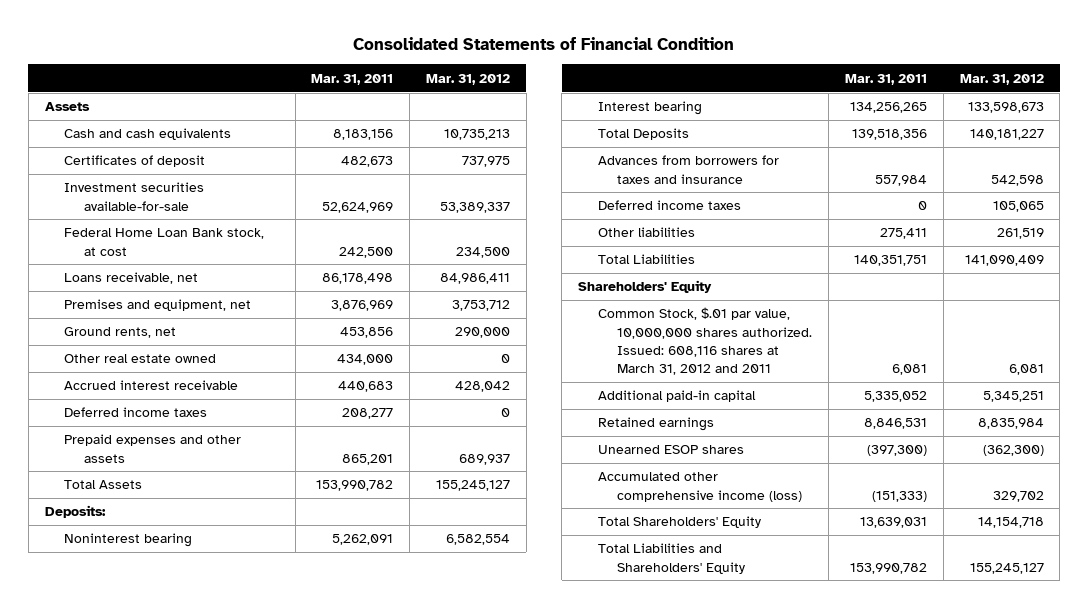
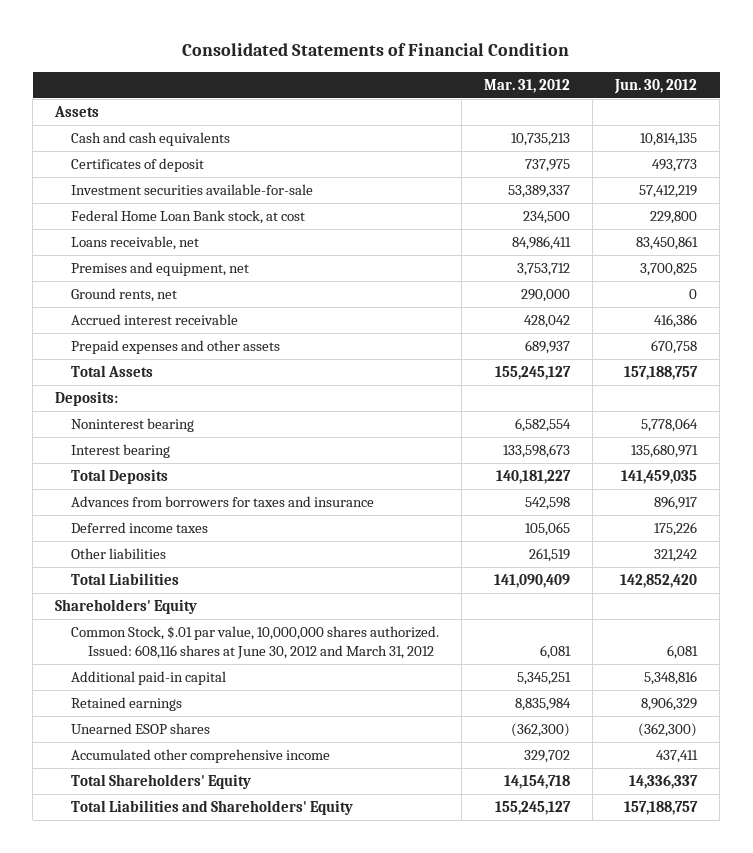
- | Mar. 31, 2011 | Mar. 31, 2012
+ | Mar. 31, 2012 | Jun. 30, 2012
- Other real estate owned | 434,000 | 0
- Deferred income taxes | 208,277 | 0
- Common Stock, $.01 par value, 10,000,000 shares authorized. Issued: 608,116 shares at March 31, 2012 and 2011 | 6,081 | 6,081
+ Common Stock, $.01 par value, 10,000,000 shares authorized. Issued: 608,116 shares at June 30, 2012 and March 31, 2012 | 6,081 | 6,081
- Accumulated other comprehensive income (loss) | (151,333) | 329,702
+ Accumulated other comprehensive income | 329,702 | 437,411

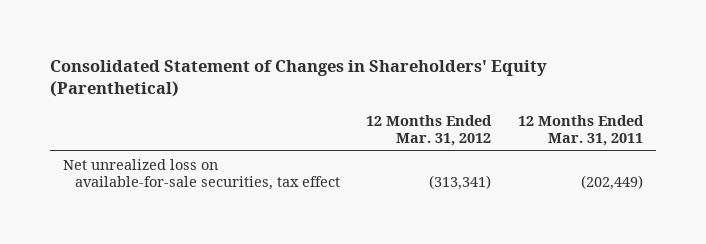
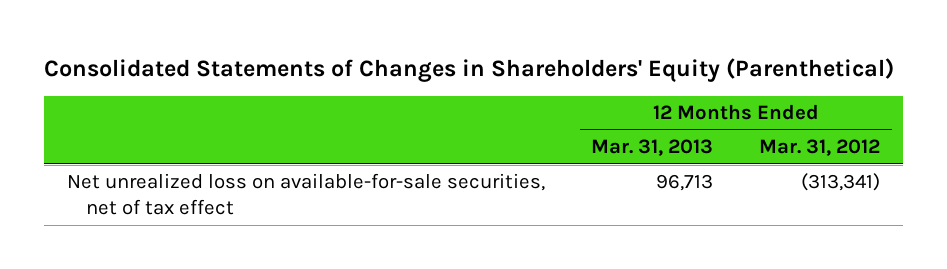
- Consolidated Statement of Changes in Shareholders' Equity (Parenthetical)
+ Consolidated Statements of Changes in Shareholders' Equity (Parenthetical)
- | 12 Months Ended Mar. 31, 2012 | 12 Months Ended Mar. 31, 2011
+ | 12 Months Ended Mar. 31, 2013 | 12 Months Ended Mar. 31, 2012
- Net unrealized loss on available-for-sale securities, tax effect | (313,341) | (202,449)
+ Net unrealized loss on available-for-sale securities, net of tax effect | 96,713 | (313,341)

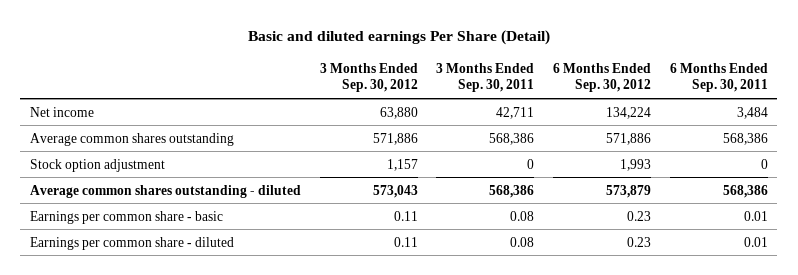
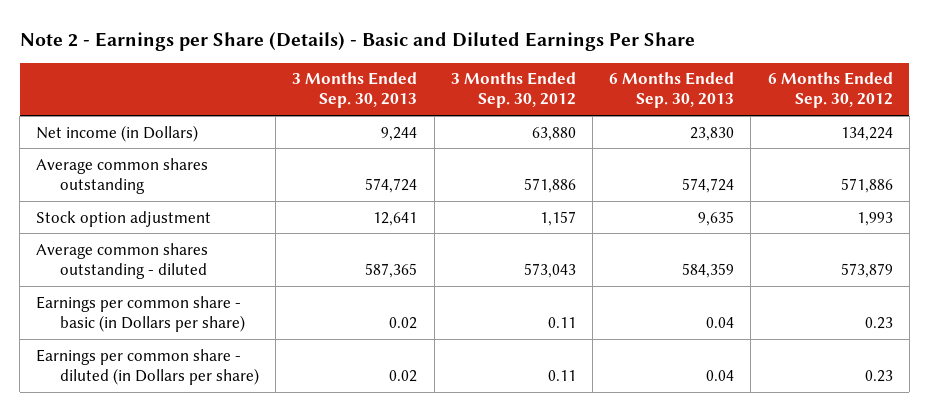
- Basic and diluted earnings Per Share (Detail)
+ Note 2 - Earnings per Share (Details) - Basic and Diluted Earnings Per Share
- | 3 Months Ended Sep. 30, 2012 | 3 Months Ended Sep. 30, 2011 | 6 Months Ended Sep. 30, 2012 | 6 Months Ended Sep. 30, 2011
+ | 3 Months Ended Sep. 30, 2013 | 3 Months Ended Sep. 30, 2012 | 6 Months Ended Sep. 30, 2013 | 6 Months Ended Sep. 30, 2012
- Net income | 63,880 | 42,711 | 134,224 | 3,484
+ Net income (in Dollars) | 9,244 | 63,880 | 23,830 | 134,224
- Earnings per common share - basic | 0.11 | 0.08 | 0.23 | 0.01
- Earnings per common share - diluted | 0.11 | 0.08 | 0.23 | 0.01
+ Earnings per common share - basic (in Dollars per share) | 0.02 | 0.11 | 0.04 | 0.23
+ Earnings per common share - diluted (in Dollars per share) | 0.02 | 0.11 | 0.04 | 0.23

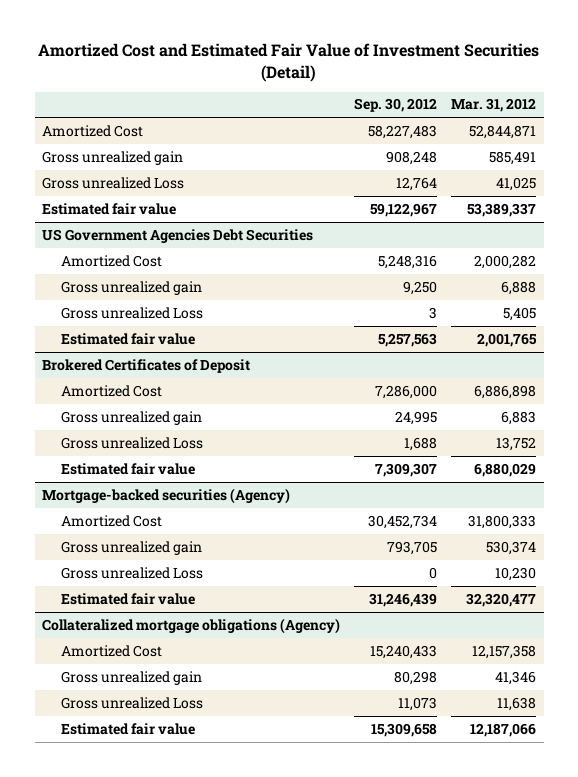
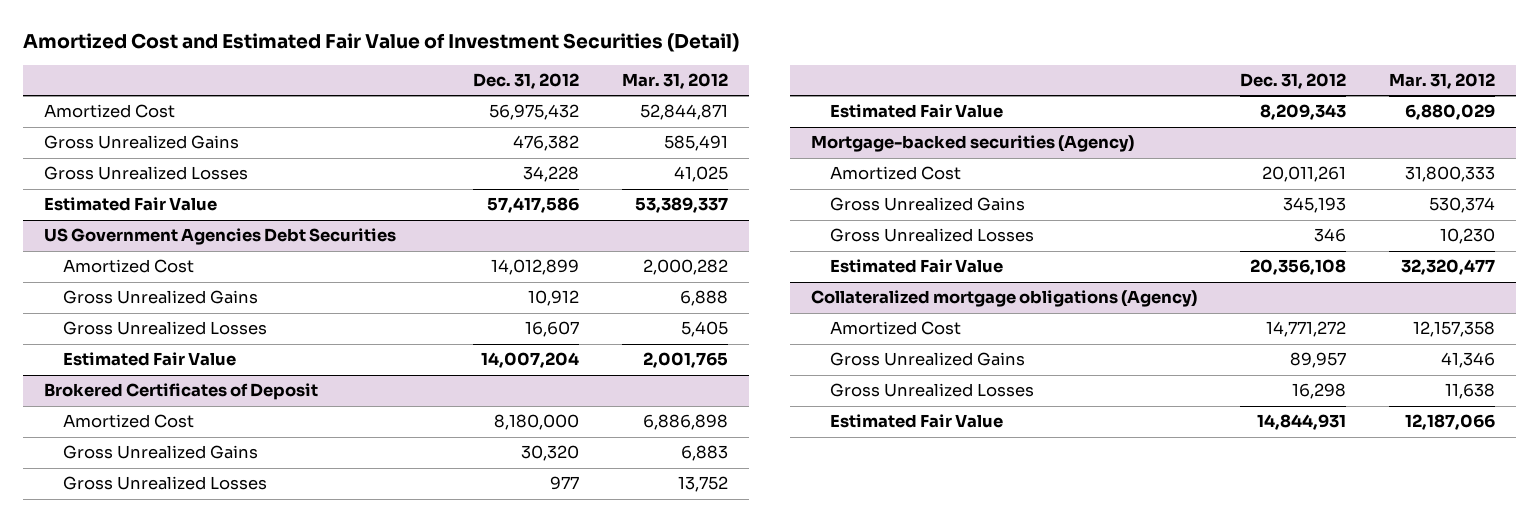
- | Sep. 30, 2012 | Mar. 31, 2012
+ | Dec. 31, 2012 | Mar. 31, 2012
- Gross unrealized gain | 908,248 | 585,491
- Gross unrealized Loss | 12,764 | 41,025
- Estimated fair value | 59,122,967 | 53,389,337
+ Gross Unrealized Gains | 476,382 | 585,491
+ Gross Unrealized Losses | 34,228 | 41,025
+ Estimated Fair Value | 57,417,586 | 53,389,337
@ US Government Agencies Debt Securities
- Gross unrealized gain | 9,250 | 6,888
- Gross unrealized Loss | 3 | 5,405
- Estimated fair value | 5,257,563 | 2,001,765
+ Gross Unrealized Gains | 10,912 | 6,888
+ Gross Unrealized Losses | 16,607 | 5,405
+ Estimated Fair Value | 14,007,204 | 2,001,765
@ Brokered Certificates of Deposit
- Gross unrealized gain | 24,995 | 6,883
- Gross unrealized Loss | 1,688 | 13,752
- Estimated fair value | 7,309,307 | 6,880,029
+ Gross Unrealized Gains | 30,320 | 6,883
+ Gross Unrealized Losses | 977 | 13,752
+ Estimated Fair Value | 8,209,343 | 6,880,029
@ Mortgage-backed securities (Agency)
- Gross unrealized gain | 793,705 | 530,374
- Gross unrealized Loss | 0 | 10,230
- Estimated fair value | 31,246,439 | 32,320,477
+ Gross Unrealized Gains | 345,193 | 530,374
+ Gross Unrealized Losses | 346 | 10,230
+ Estimated Fair Value | 20,356,108 | 32,320,477
@ Collateralized mortgage obligations (Agency)
- Gross unrealized gain | 80,298 | 41,346
- Gross unrealized Loss | 11,073 | 11,638
- Estimated fair value | 15,309,658 | 12,187,066
+ Gross Unrealized Gains | 89,957 | 41,346
+ Gross Unrealized Losses | 16,298 | 11,638
+ Estimated Fair Value | 14,844,931 | 12,187,066

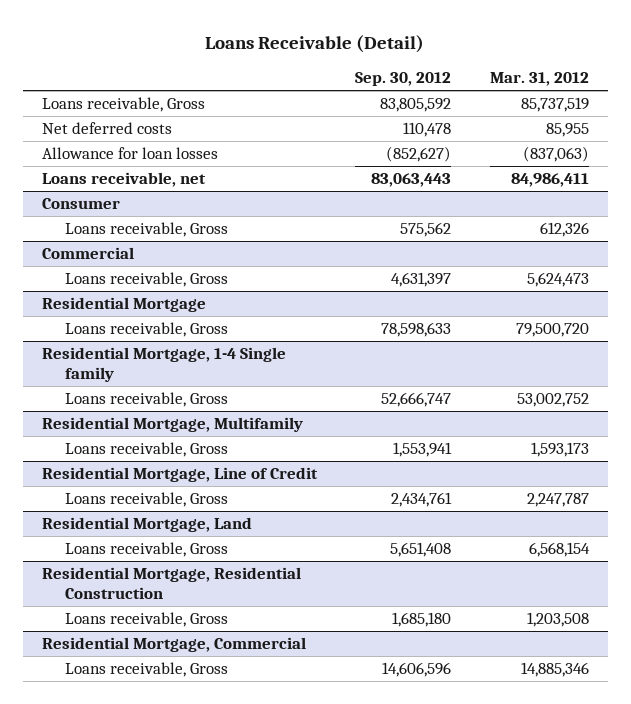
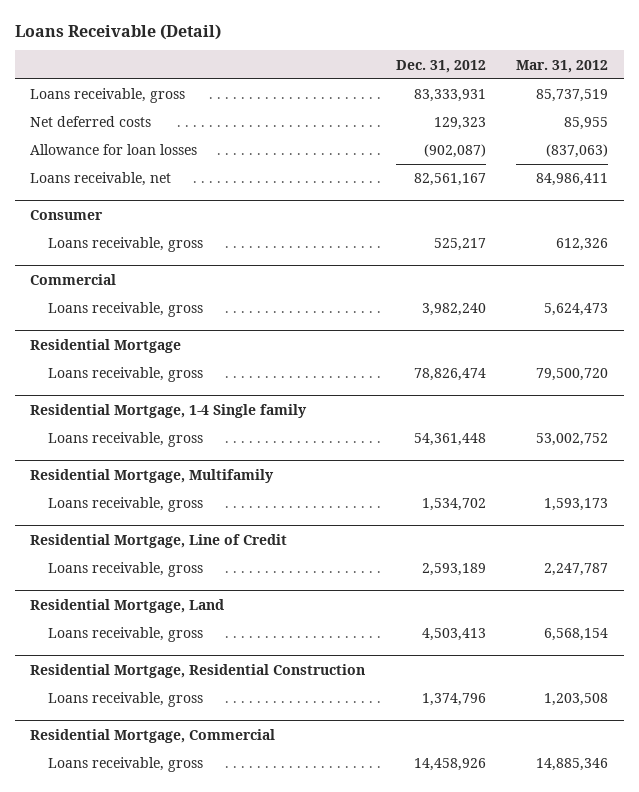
- | Sep. 30, 2012 | Mar. 31, 2012
+ | Dec. 31, 2012 | Mar. 31, 2012
- Loans receivable, Gross | 83,805,592 | 85,737,519
+ Loans receivable, gross | 83,333,931 | 85,737,519
@ Consumer
- Loans receivable, Gross | 575,562 | 612,326
+ Loans receivable, gross | 525,217 | 612,326
@ Commercial
- Loans receivable, Gross | 4,631,397 | 5,624,473
+ Loans receivable, gross | 3,982,240 | 5,624,473
@ Residential Mortgage
- Loans receivable, Gross | 78,598,633 | 79,500,720
+ Loans receivable, gross | 78,826,474 | 79,500,720
@ Residential Mortgage, 1-4 Single family
- Loans receivable, Gross | 52,666,747 | 53,002,752
+ Loans receivable, gross | 54,361,448 | 53,002,752
@ Residential Mortgage, Multifamily
- Loans receivable, Gross | 1,553,941 | 1,593,173
+ Loans receivable, gross | 1,534,702 | 1,593,173
@ Residential Mortgage, Line of Credit
- Loans receivable, Gross | 2,434,761 | 2,247,787
+ Loans receivable, gross | 2,593,189 | 2,247,787
@ Residential Mortgage, Land
- Loans receivable, Gross | 5,651,408 | 6,568,154
+ Loans receivable, gross | 4,503,413 | 6,568,154
@ Residential Mortgage, Residential Construction
- Loans receivable, Gross | 1,685,180 | 1,203,508
+ Loans receivable, gross | 1,374,796 | 1,203,508
@ Residential Mortgage, Commercial
- Loans receivable, Gross | 14,606,596 | 14,885,346
+ Loans receivable, gross | 14,458,926 | 14,885,346

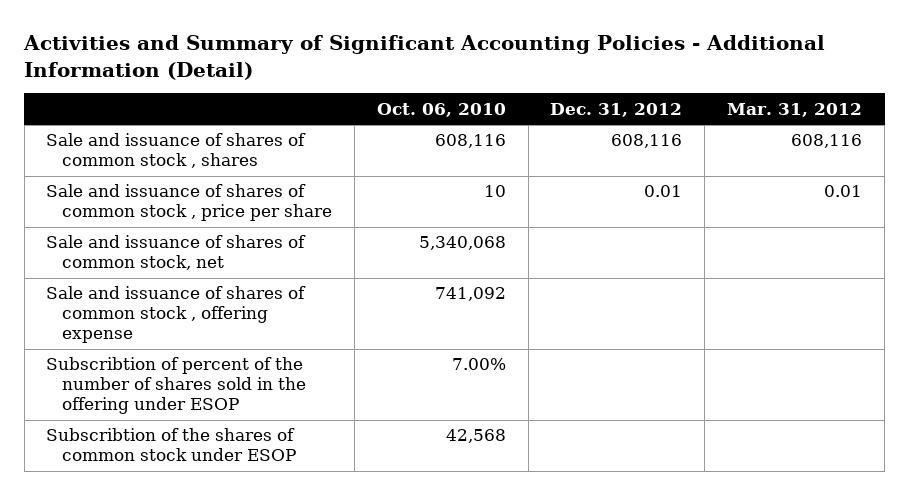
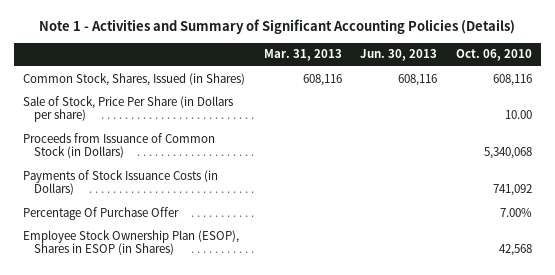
- Activities and Summary of Significant Accounting Policies - Additional Information (Detail)
+ Note 1 - Activities and Summary of Significant Accounting Policies (Details)
- | Oct. 06, 2010 | Dec. 31, 2012 | Mar. 31, 2012
+ | Mar. 31, 2013 | Jun. 30, 2013 | Oct. 06, 2010
- Sale and issuance of shares of common stock , shares | 608,116 | 608,116 | 608,116
- Sale and issuance of shares of common stock , price per share | 10 | 0.01 | 0.01
- Sale and issuance of shares of common stock, net | 5,340,068 | |
- Sale and issuance of shares of common stock , offering expense | 741,092 | |
- Subscribtion of percent of the number of shares sold in the offering under ESOP | 7.00% | |
- Subscribtion of the shares of common stock under ESOP | 42,568 | |
+ Common Stock, Shares, Issued (in Shares) | 608,116 | 608,116 | 608,116
+ Sale of Stock, Price Per Share (in Dollars per share) | | | 10.00
+ Proceeds from Issuance of Common Stock (in Dollars) | | | 5,340,068
+ Payments of Stock Issuance Costs (in Dollars) | | | 741,092
+ Percentage Of Purchase Offer | | | 7.00%
+ Employee Stock Ownership Plan (ESOP), Shares in ESOP (in Shares) | | | 42,568

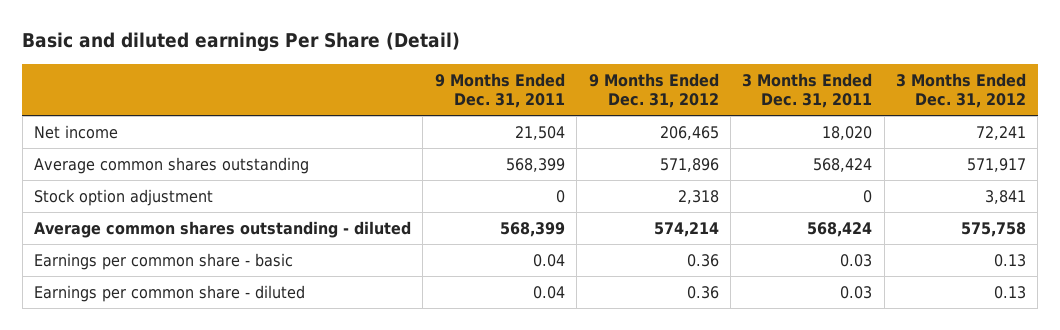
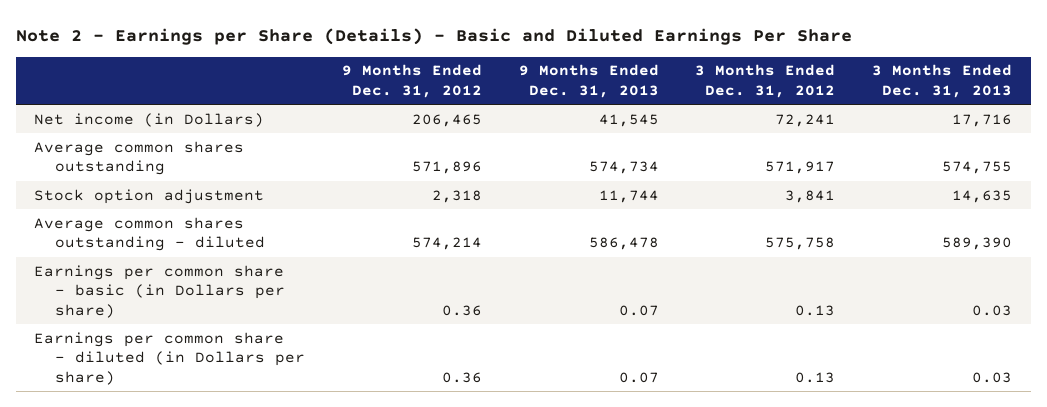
- Basic and diluted earnings Per Share (Detail)
+ Note 2 - Earnings per Share (Details) - Basic and Diluted Earnings Per Share
- | 9 Months Ended Dec. 31, 2011 | 9 Months Ended Dec. 31, 2012 | 3 Months Ended Dec. 31, 2011 | 3 Months Ended Dec. 31, 2012
+ | 9 Months Ended Dec. 31, 2012 | 9 Months Ended Dec. 31, 2013 | 3 Months Ended Dec. 31, 2012 | 3 Months Ended Dec. 31, 2013
- Net income | 21,504 | 206,465 | 18,020 | 72,241
+ Net income (in Dollars) | 206,465 | 41,545 | 72,241 | 17,716
- Earnings per common share - basic | 0.04 | 0.36 | 0.03 | 0.13
- Earnings per common share - diluted | 0.04 | 0.36 | 0.03 | 0.13
+ Earnings per common share - basic (in Dollars per share) | 0.36 | 0.07 | 0.13 | 0.03
+ Earnings per common share - diluted (in Dollars per share) | 0.36 | 0.07 | 0.13 | 0.03

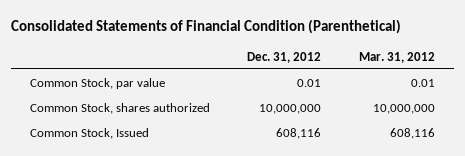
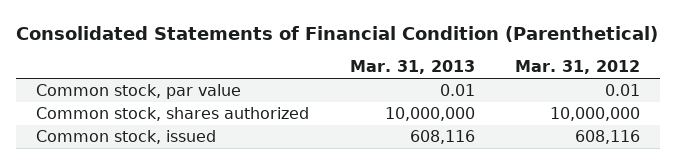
- | Dec. 31, 2012 | Mar. 31, 2012
+ | Mar. 31, 2013 | Mar. 31, 2012
- Common Stock, par value | 0.01 | 0.01
- Common Stock, shares authorized | 10,000,000 | 10,000,000
- Common Stock, Issued | 608,116 | 608,116
+ Common stock, par value | 0.01 | 0.01
+ Common stock, shares authorized | 10,000,000 | 10,000,000
+ Common stock, issued | 608,116 | 608,116

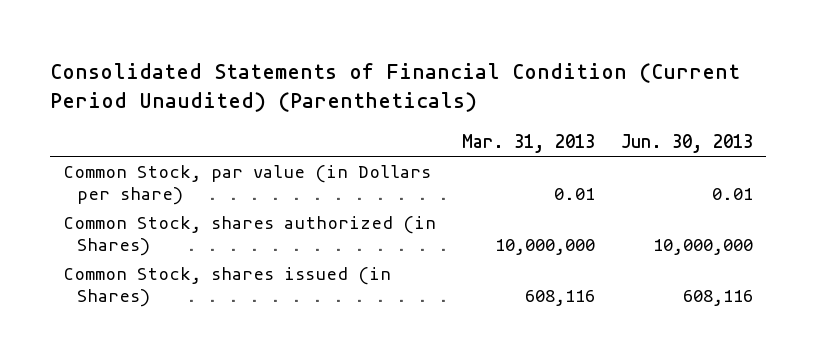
- Consolidated Statements of Financial Condition (Parenthetical)
+ Consolidated Statements of Financial Condition (Current Period Unaudited) (Parentheticals)
- | Mar. 31, 2013 | Mar. 31, 2012
+ | Mar. 31, 2013 | Jun. 30, 2013
- Common stock, par value | 0.01 | 0.01
- Common stock, shares authorized | 10,000,000 | 10,000,000
- Common stock, issued | 608,116 | 608,116
+ Common Stock, par value (in Dollars per share) | 0.01 | 0.01
+ Common Stock, shares authorized (in Shares) | 10,000,000 | 10,000,000
+ Common Stock, shares issued (in Shares) | 608,116 | 608,116

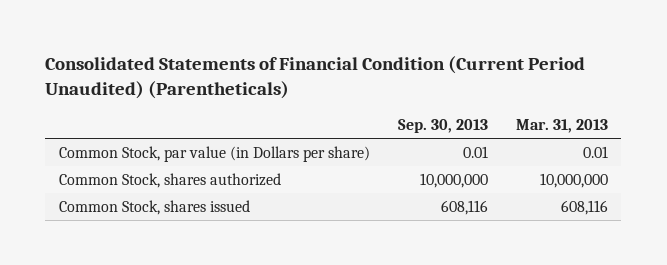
- | Mar. 31, 2013 | Jun. 30, 2013
+ | Sep. 30, 2013 | Mar. 31, 2013
- Common Stock, shares authorized (in Shares) | 10,000,000 | 10,000,000
- Common Stock, shares issued (in Shares) | 608,116 | 608,116
+ Common Stock, shares authorized | 10,000,000 | 10,000,000
+ Common Stock, shares issued | 608,116 | 608,116

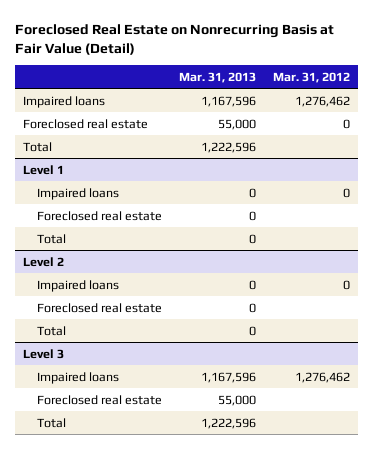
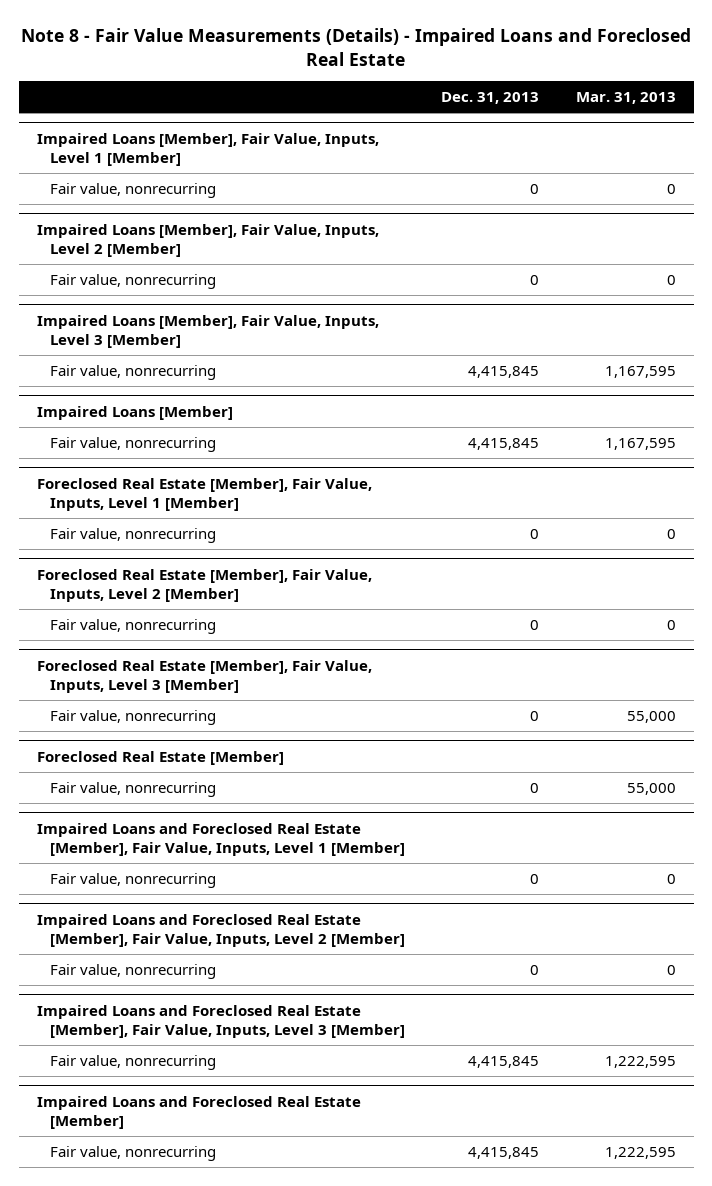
- Foreclosed Real Estate on Nonrecurring Basis at Fair Value (Detail)
+ Note 8 - Fair Value Measurements (Details) - Impaired Loans and Foreclosed Real Estate
- | Mar. 31, 2013 | Mar. 31, 2012
+ | Dec. 31, 2013 | Mar. 31, 2013
- Impaired loans | 1,167,596 | 1,276,462
- Foreclosed real estate | 55,000 | 0
- Total | 1,222,596 |
- Level 1
- Impaired loans | 0 | 0
- Foreclosed real estate | 0 |
- Total | 0 |
- Level 2
- Impaired loans | 0 | 0
- Foreclosed real estate | 0 |
- Total | 0 |
- Level 3
- Impaired loans | 1,167,596 | 1,276,462
- Foreclosed real estate | 55,000 |
- Total | 1,222,596 |
+ Impaired Loans [Member], Fair Value, Inputs, Level 1 [Member]
+ Fair value, nonrecurring | 0 | 0
+ Impaired Loans [Member], Fair Value, Inputs, Level 2 [Member]
+ Fair value, nonrecurring | 0 | 0
+ Impaired Loans [Member], Fair Value, Inputs, Level 3 [Member]
+ Fair value, nonrecurring | 4,415,845 | 1,167,595
+ Impaired Loans [Member]
+ Fair value, nonrecurring | 4,415,845 | 1,167,595
+ Foreclosed Real Estate [Member], Fair Value, Inputs, Level 1 [Member]
+ Fair value, nonrecurring | 0 | 0
+ Foreclosed Real Estate [Member], Fair Value, Inputs, Level 2 [Member]
+ Fair value, nonrecurring | 0 | 0
+ Foreclosed Real Estate [Member], Fair Value, Inputs, Level 3 [Member]
+ Fair value, nonrecurring | 0 | 55,000
+ Foreclosed Real Estate [Member]
+ Fair value, nonrecurring | 0 | 55,000
+ Impaired Loans and Foreclosed Real Estate [Member], Fair Value, Inputs, Level 1 [Member]
+ Fair value, nonrecurring | 0 | 0
+ Impaired Loans and Foreclosed Real Estate [Member], Fair Value, Inputs, Level 2 [Member]
+ Fair value, nonrecurring | 0 | 0
+ Impaired Loans and Foreclosed Real Estate [Member], Fair Value, Inputs, Level 3 [Member]
+ Fair value, nonrecurring | 4,415,845 | 1,222,595
+ Impaired Loans and Foreclosed Real Estate [Member]
+ Fair value, nonrecurring | 4,415,845 | 1,222,595

